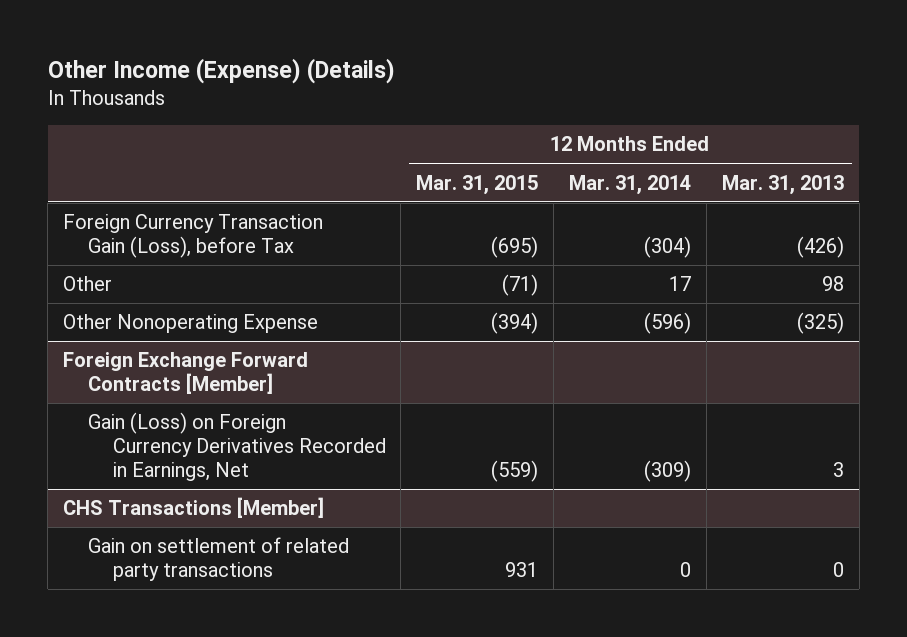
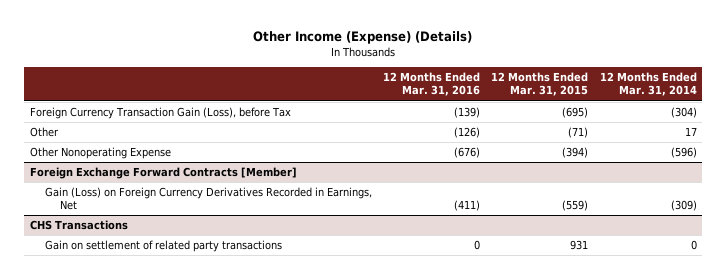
- | 12 Months Ended Mar. 31, 2015 | 12 Months Ended Mar. 31, 2014 | 12 Months Ended Mar. 31, 2013
+ | 12 Months Ended Mar. 31, 2016 | 12 Months Ended Mar. 31, 2015 | 12 Months Ended Mar. 31, 2014
- CHS Transactions [Member]
+ CHS Transactions

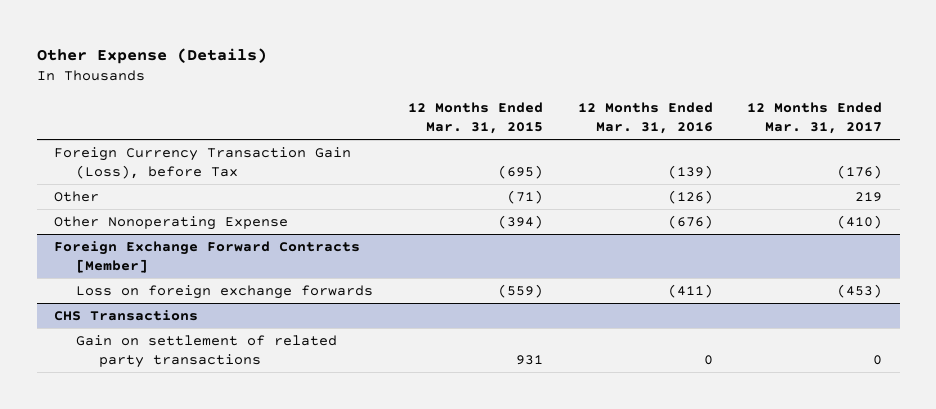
- Other Income (Expense) (Details)
+ Other Expense (Details)
- | 12 Months Ended Mar. 31, 2016 | 12 Months Ended Mar. 31, 2015 | 12 Months Ended Mar. 31, 2014
+ | 12 Months Ended Mar. 31, 2015 | 12 Months Ended Mar. 31, 2016 | 12 Months Ended Mar. 31, 2017
@ Foreign Exchange Forward Contracts [Member]
- Gain (Loss) on Foreign Currency Derivatives Recorded in Earnings, Net | (411) | (559) | (309)
+ Loss on foreign exchange forwards | (559) | (411) | (453)

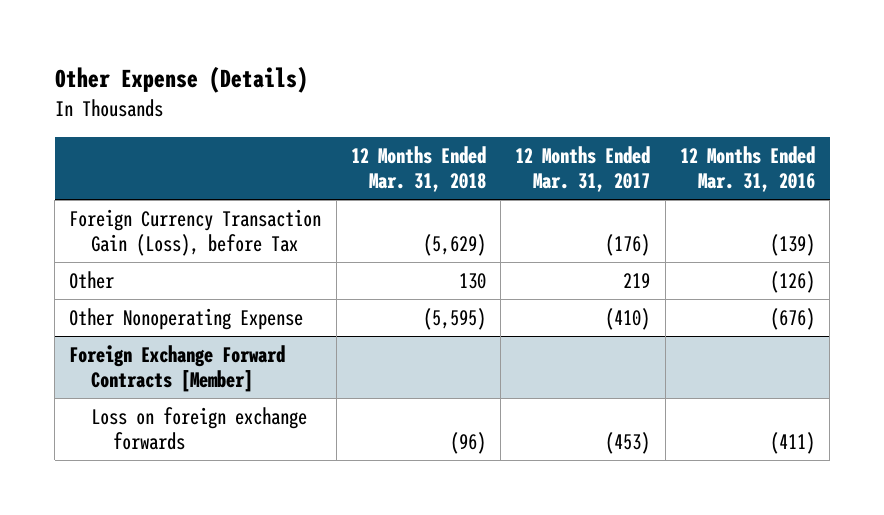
- | 12 Months Ended Mar. 31, 2015 | 12 Months Ended Mar. 31, 2016 | 12 Months Ended Mar. 31, 2017
+ | 12 Months Ended Mar. 31, 2018 | 12 Months Ended Mar. 31, 2017 | 12 Months Ended Mar. 31, 2016
- CHS Transactions
- Gain on settlement of related party transactions | 931 | 0 | 0

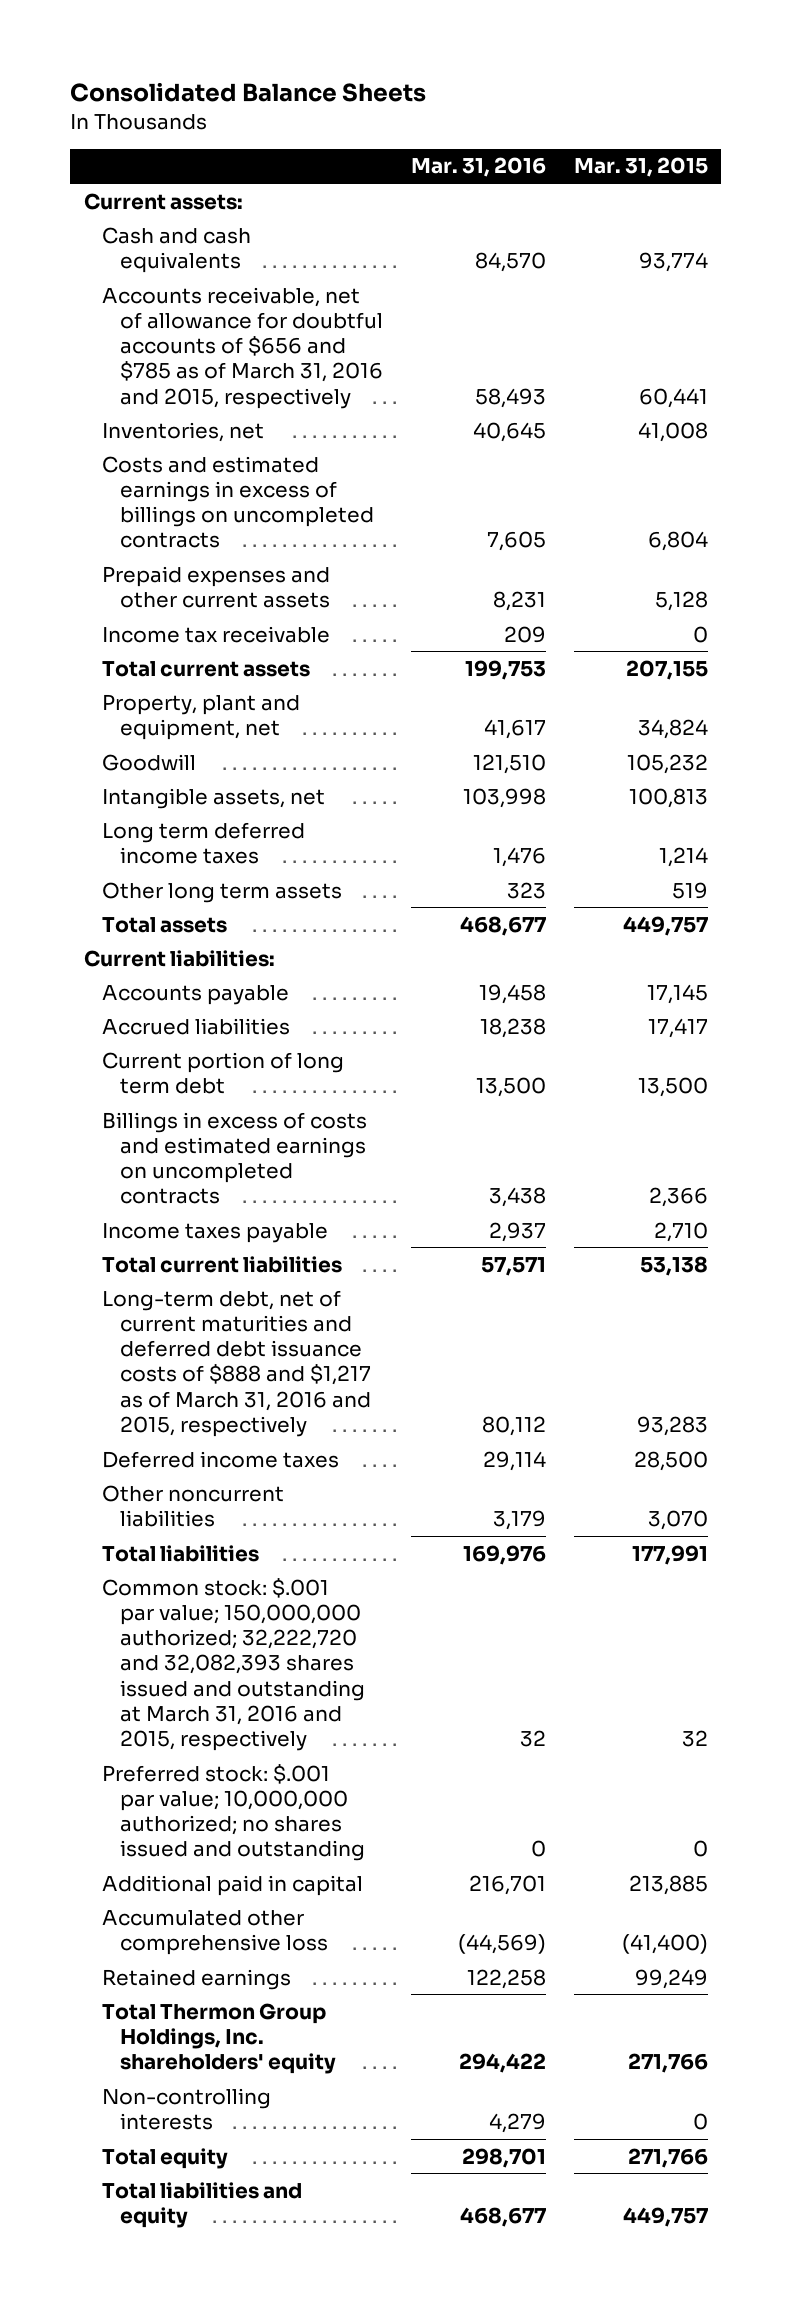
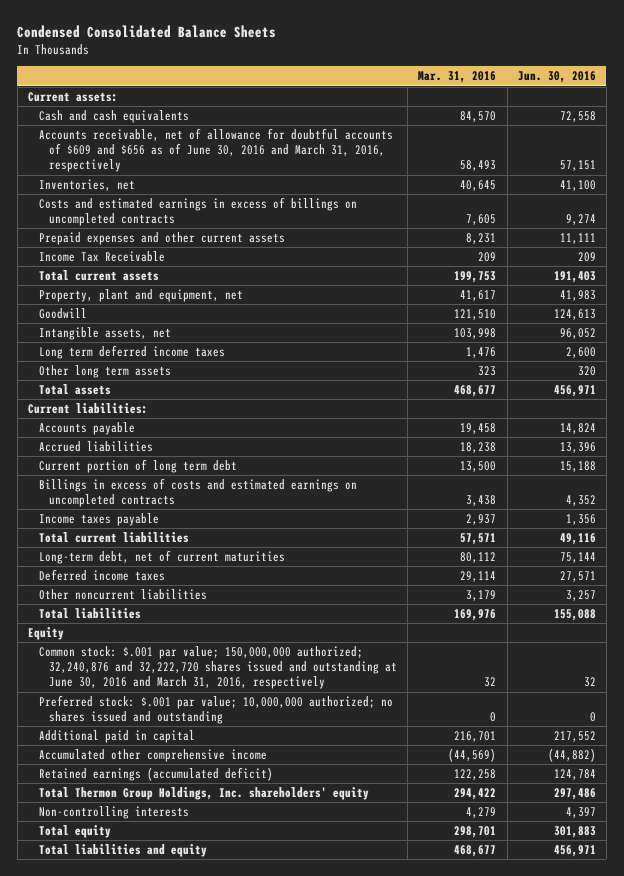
- Consolidated Balance Sheets
+ Condensed Consolidated Balance Sheets
- | Mar. 31, 2016 | Mar. 31, 2015
+ | Mar. 31, 2016 | Jun. 30, 2016
- Accounts receivable, net of allowance for doubtful accounts of $656 and $785 as of March 31, 2016 and 2015, respectively | 58,493 | 60,441
+ Accounts receivable, net of allowance for doubtful accounts of $609 and $656 as of June 30, 2016 and March 31, 2016, respectively | 58,493 | 57,151
- Income tax receivable | 209 | 0
+ Income Tax Receivable | 209 | 209
- Long-term debt, net of current maturities and deferred debt issuance costs of $888 and $1,217 as of March 31, 2016 and 2015, respectively | 80,112 | 93,283
+ Long-term debt, net of current maturities | 80,112 | 75,144
- Common stock: $.001 par value; 150,000,000 authorized; 32,222,720 and 32,082,393 shares issued and outstanding at March 31, 2016 and 2015, respectively | 32 | 32
+ Equity
+ Common stock: $.001 par value; 150,000,000 authorized; 32,240,876 and 32,222,720 shares issued and outstanding at June 30, 2016 and March 31, 2016, respectively | 32 | 32
- Accumulated other comprehensive loss | (44,569) | (41,400)
- Retained earnings | 122,258 | 99,249
+ Accumulated other comprehensive income | (44,569) | (44,882)
+ Retained earnings (accumulated deficit) | 122,258 | 124,784

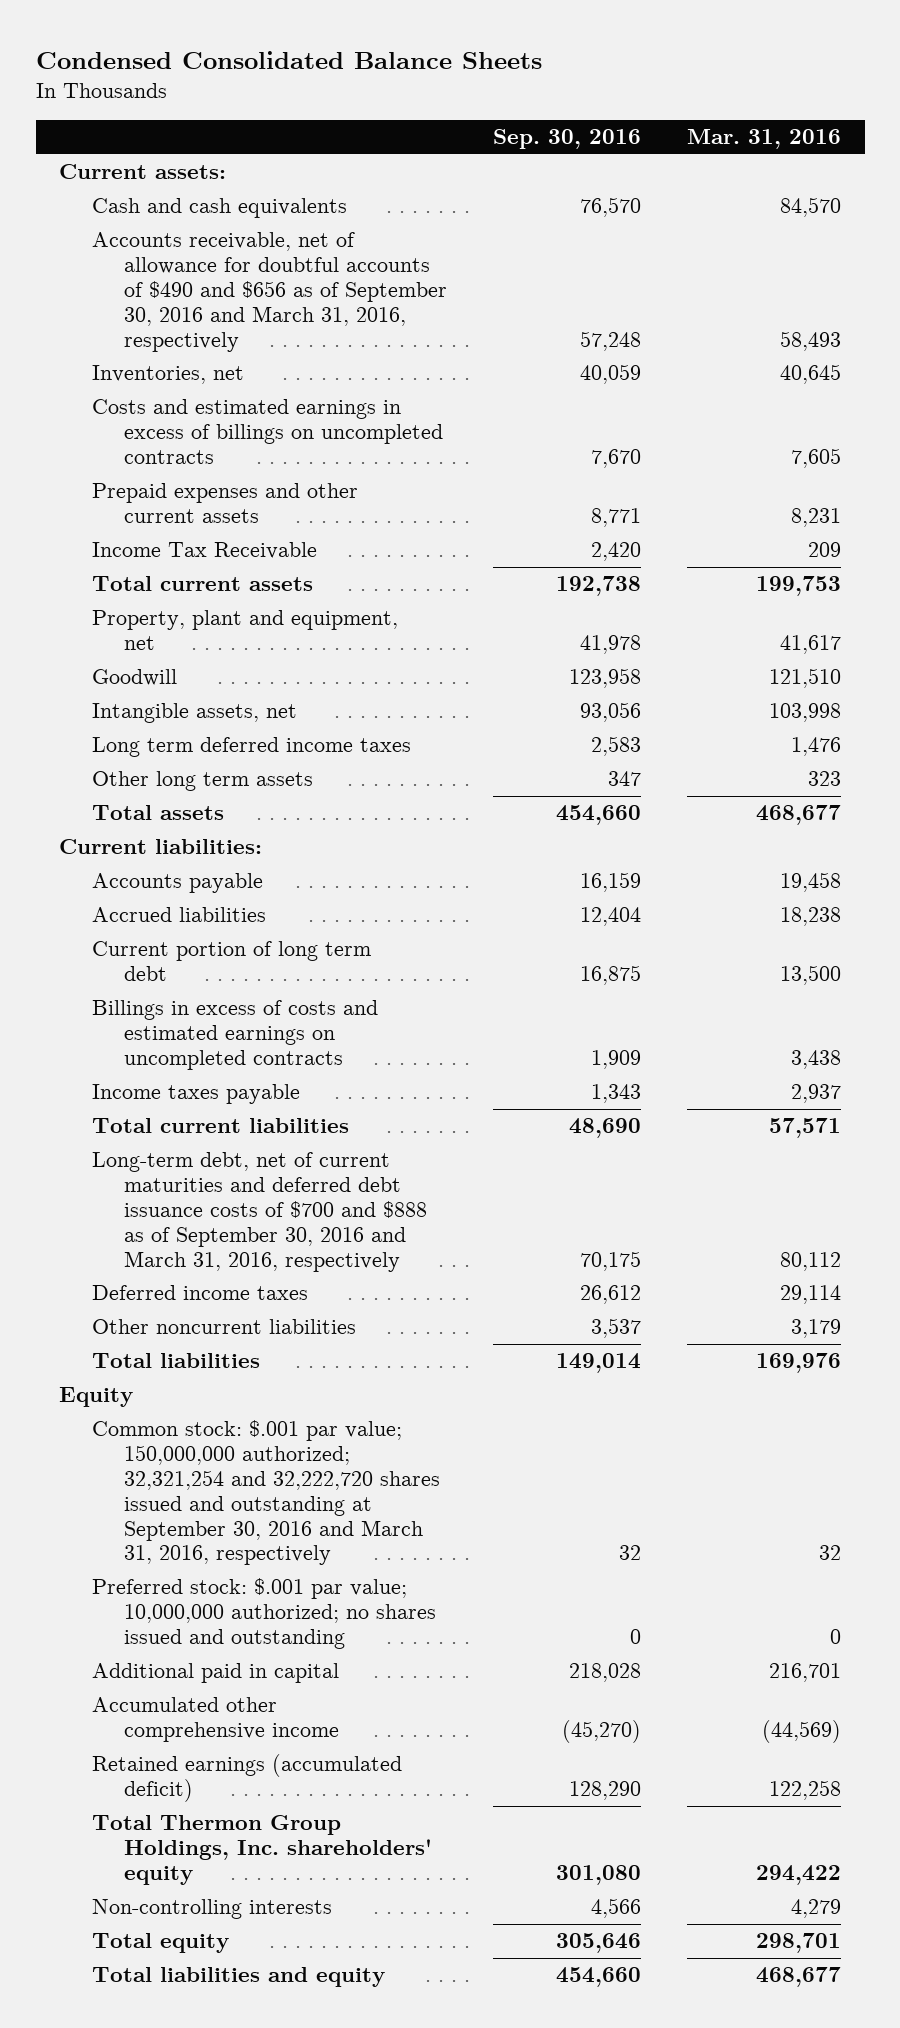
- | Mar. 31, 2016 | Jun. 30, 2016
+ | Sep. 30, 2016 | Mar. 31, 2016
- Accounts receivable, net of allowance for doubtful accounts of $609 and $656 as of June 30, 2016 and March 31, 2016, respectively | 58,493 | 57,151
+ Accounts receivable, net of allowance for doubtful accounts of $490 and $656 as of September 30, 2016 and March 31, 2016, respectively | 57,248 | 58,493
- Long-term debt, net of current maturities | 80,112 | 75,144
+ Long-term debt, net of current maturities and deferred debt issuance costs of $700 and $888 as of September 30, 2016 and March 31, 2016, respectively | 70,175 | 80,112
- Common stock: $.001 par value; 150,000,000 authorized; 32,240,876 and 32,222,720 shares issued and outstanding at June 30, 2016 and March 31, 2016, respectively | 32 | 32
+ Common stock: $.001 par value; 150,000,000 authorized; 32,321,254 and 32,222,720 shares issued and outstanding at September 30, 2016 and March 31, 2016, respectively | 32 | 32

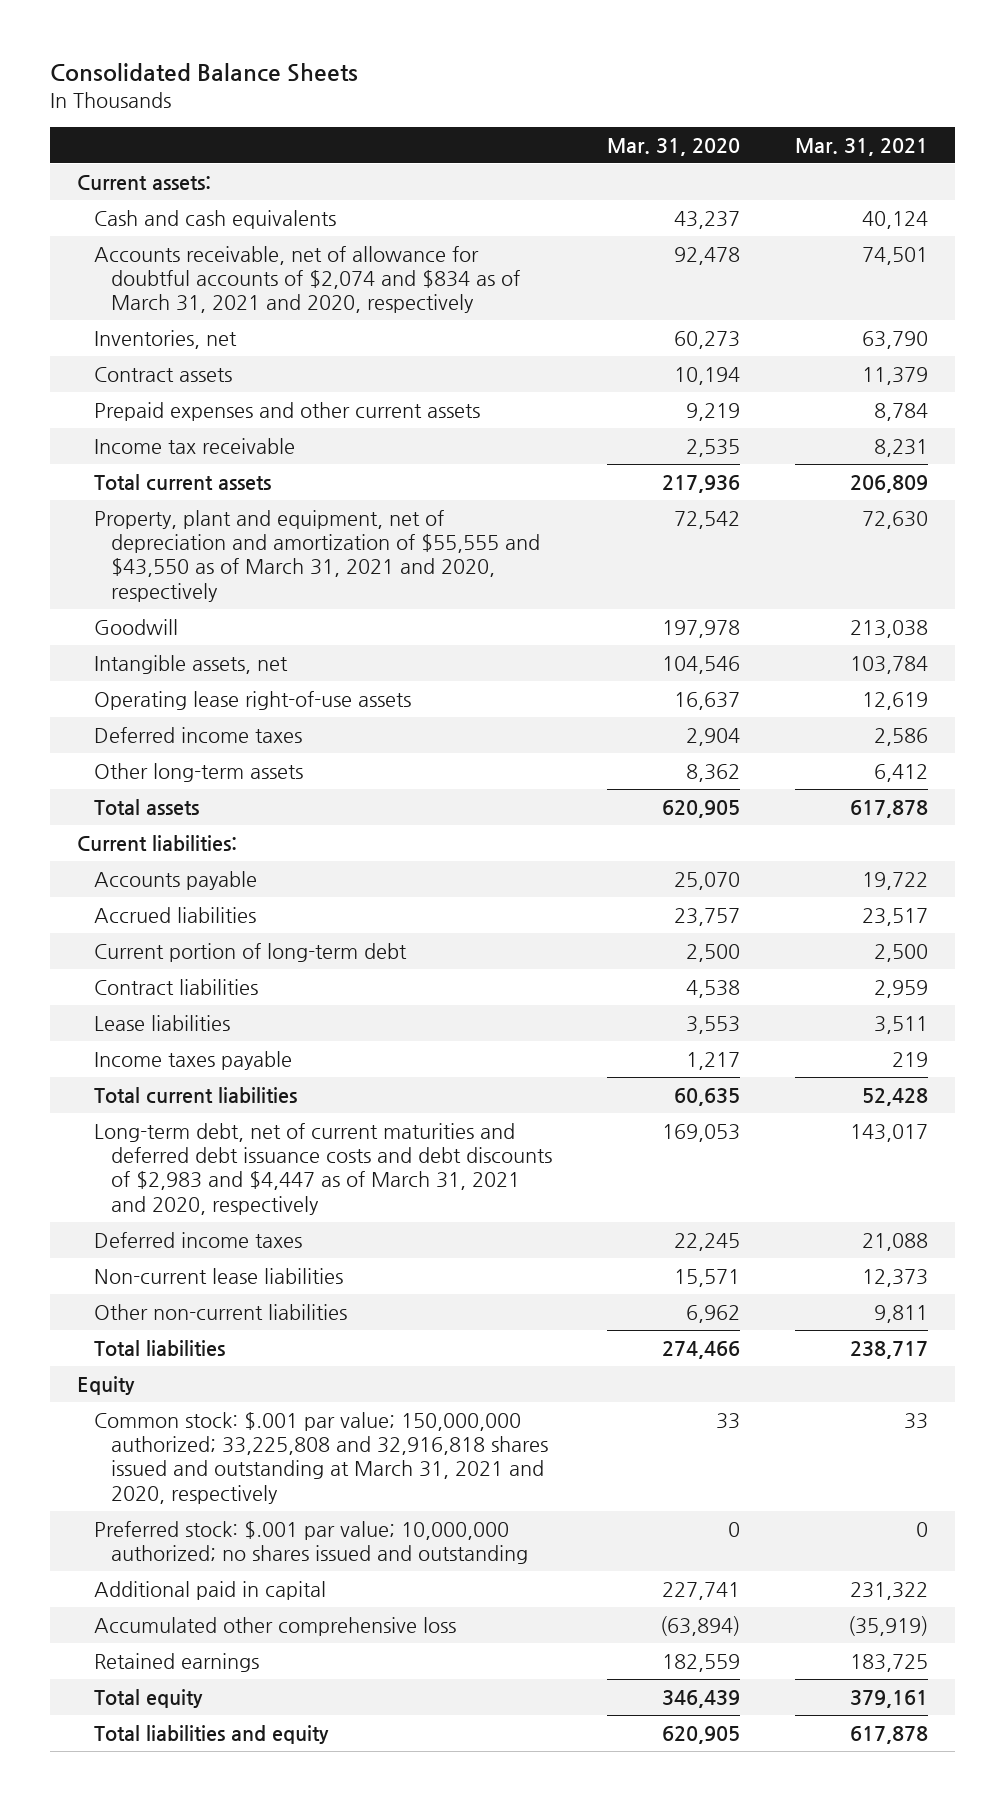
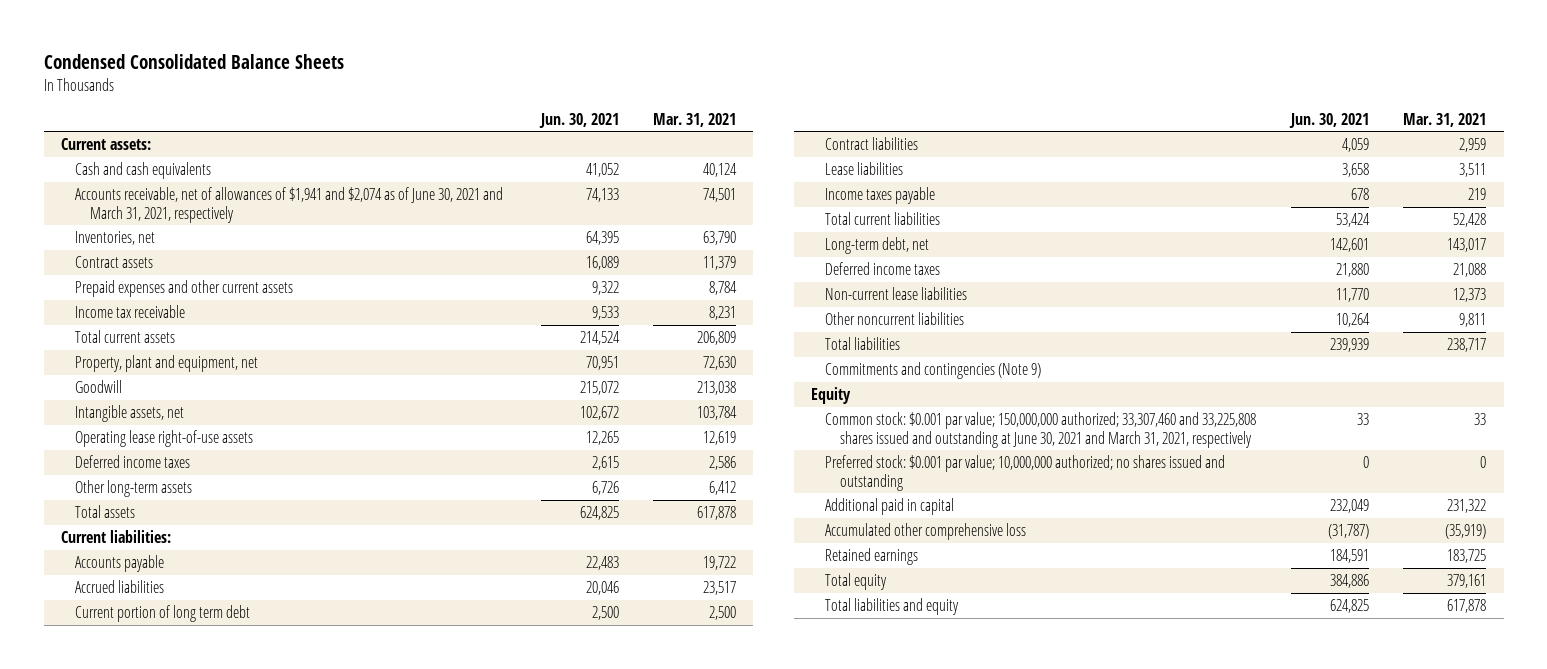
- Consolidated Balance Sheets
+ Condensed Consolidated Balance Sheets
- | Mar. 31, 2020 | Mar. 31, 2021
+ | Jun. 30, 2021 | Mar. 31, 2021
- Accounts receivable, net of allowance for doubtful accounts of $2,074 and $834 as of March 31, 2021 and 2020, respectively | 92,478 | 74,501
+ Accounts receivable, net of allowances of $1,941 and $2,074 as of June 30, 2021 and March 31, 2021, respectively | 74,133 | 74,501
- Property, plant and equipment, net of depreciation and amortization of $55,555 and $43,550 as of March 31, 2021 and 2020, respectively | 72,542 | 72,630
+ Property, plant and equipment, net | 70,951 | 72,630
- Current portion of long-term debt | 2,500 | 2,500
+ Current portion of long term debt | 2,500 | 2,500
- Long-term debt, net of current maturities and deferred debt issuance costs and debt discounts of $2,983 and $4,447 as of March 31, 2021 and 2020, respectively | 169,053 | 143,017
+ Long-term debt, net | 142,601 | 143,017
- Other non-current liabilities | 6,962 | 9,811
+ Other noncurrent liabilities | 10,264 | 9,811
+ Commitments and contingencies (Note 9)
- Common stock: $.001 par value; 150,000,000 authorized; 33,225,808 and 32,916,818 shares issued and outstanding at March 31, 2021 and 2020, respectively | 33 | 33
- Preferred stock: $.001 par value; 10,000,000 authorized; no shares issued and outstanding | 0 | 0
+ Common stock: $0.001 par value; 150,000,000 authorized; 33,307,460 and 33,225,808 shares issued and outstanding at June 30, 2021 and March 31, 2021, respectively | 33 | 33
+ Preferred stock: $0.001 par value; 10,000,000 authorized; no shares issued and outstanding | 0 | 0

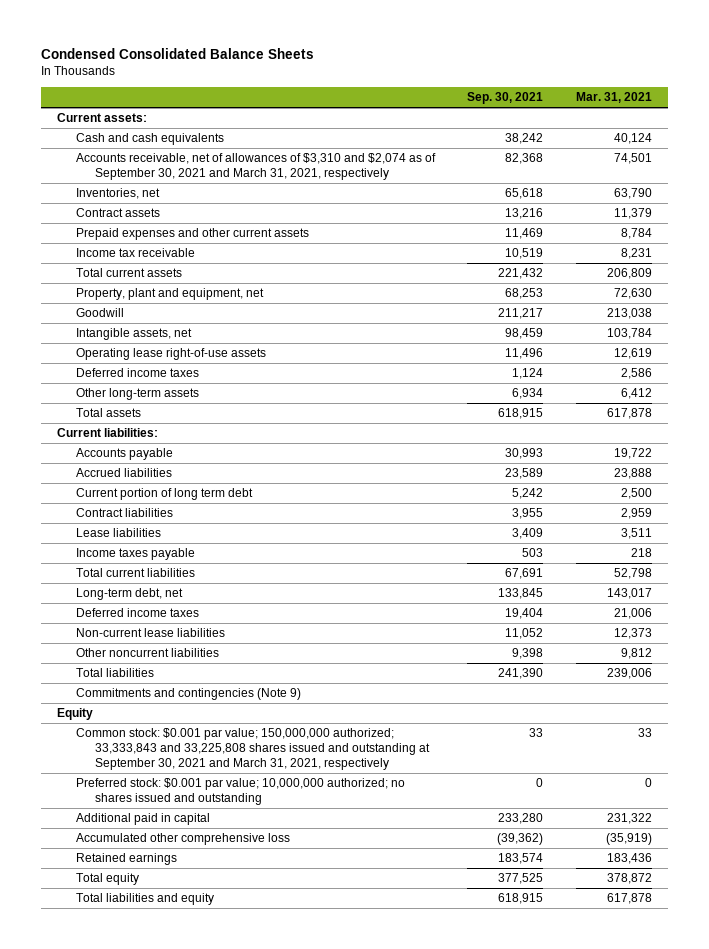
- | Jun. 30, 2021 | Mar. 31, 2021
+ | Sep. 30, 2021 | Mar. 31, 2021
- Accounts receivable, net of allowances of $1,941 and $2,074 as of June 30, 2021 and March 31, 2021, respectively | 74,133 | 74,501
+ Accounts receivable, net of allowances of $3,310 and $2,074 as of September 30, 2021 and March 31, 2021, respectively | 82,368 | 74,501
- Accrued liabilities | 20,046 | 23,517
+ Accrued liabilities | 23,589 | 23,888
- Income taxes payable | 678 | 219
- Total current liabilities | 53,424 | 52,428
+ Income taxes payable | 503 | 218
+ Total current liabilities | 67,691 | 52,798
- Deferred income taxes | 21,880 | 21,088
+ Deferred income taxes | 19,404 | 21,006
- Other noncurrent liabilities | 10,264 | 9,811
- Total liabilities | 239,939 | 238,717
+ Other noncurrent liabilities | 9,398 | 9,812
+ Total liabilities | 241,390 | 239,006
- Common stock: $0.001 par value; 150,000,000 authorized; 33,307,460 and 33,225,808 shares issued and outstanding at June 30, 2021 and March 31, 2021, respectively | 33 | 33
+ Common stock: $0.001 par value; 150,000,000 authorized; 33,333,843 and 33,225,808 shares issued and outstanding at September 30, 2021 and March 31, 2021, respectively | 33 | 33
- Retained earnings | 184,591 | 183,725
- Total equity | 384,886 | 379,161
+ Retained earnings | 183,574 | 183,436
+ Total equity | 377,525 | 378,872

